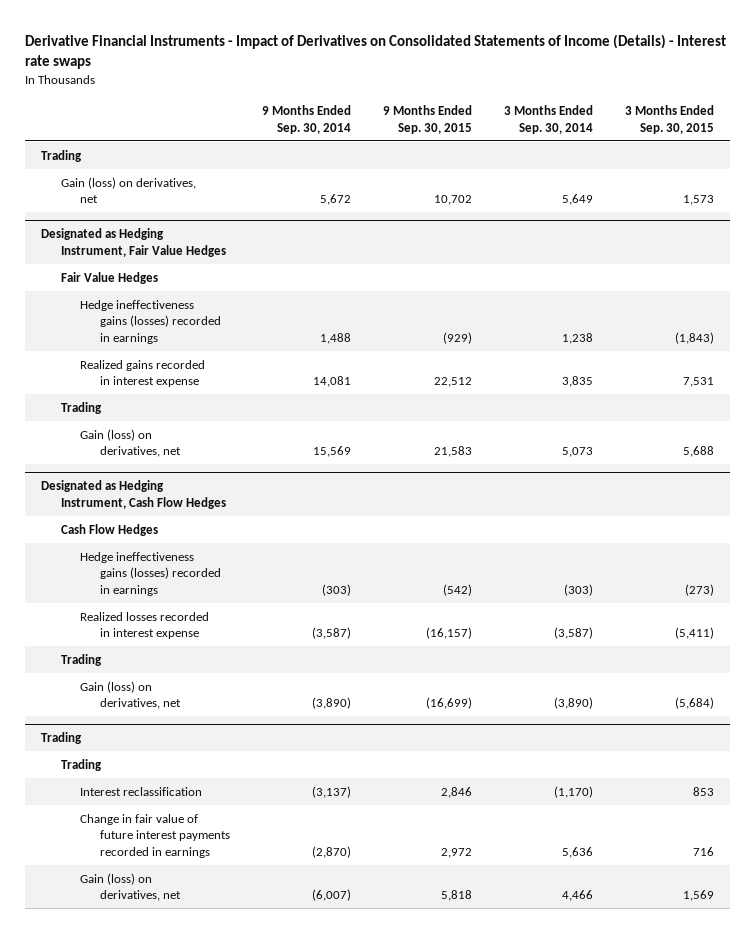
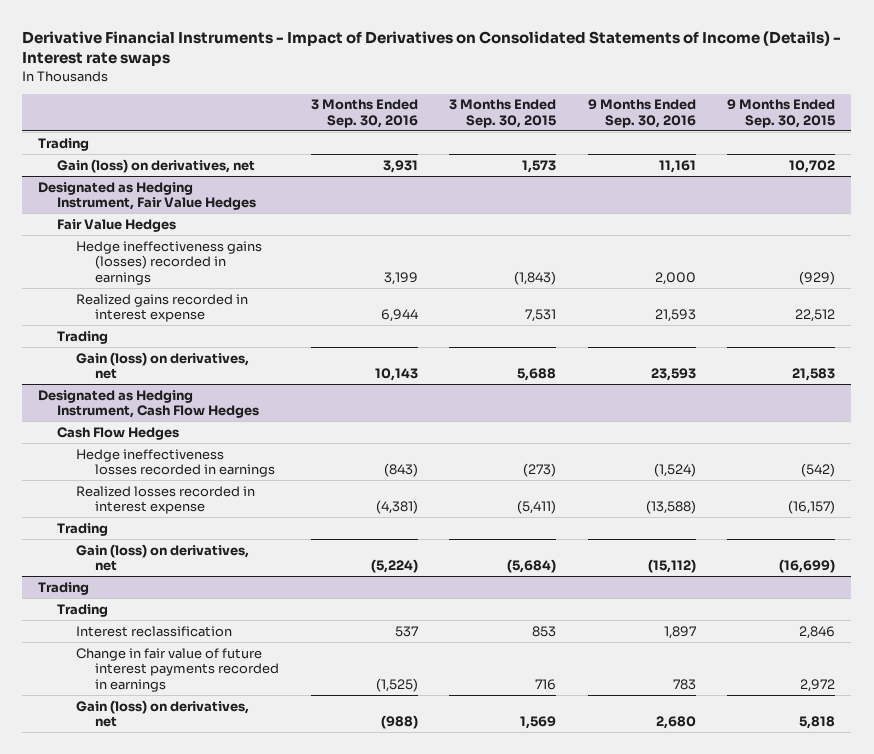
- | 9 Months Ended Sep. 30, 2014 | 9 Months Ended Sep. 30, 2015 | 3 Months Ended Sep. 30, 2014 | 3 Months Ended Sep. 30, 2015
+ | 3 Months Ended Sep. 30, 2016 | 3 Months Ended Sep. 30, 2015 | 9 Months Ended Sep. 30, 2016 | 9 Months Ended Sep. 30, 2015
@ Designated as Hedging Instrument, Cash Flow Hedges
- Hedge ineffectiveness gains (losses) recorded in earnings | (303) | (542) | (303) | (273)
+ Hedge ineffectiveness losses recorded in earnings | (843) | (273) | (1,524) | (542)

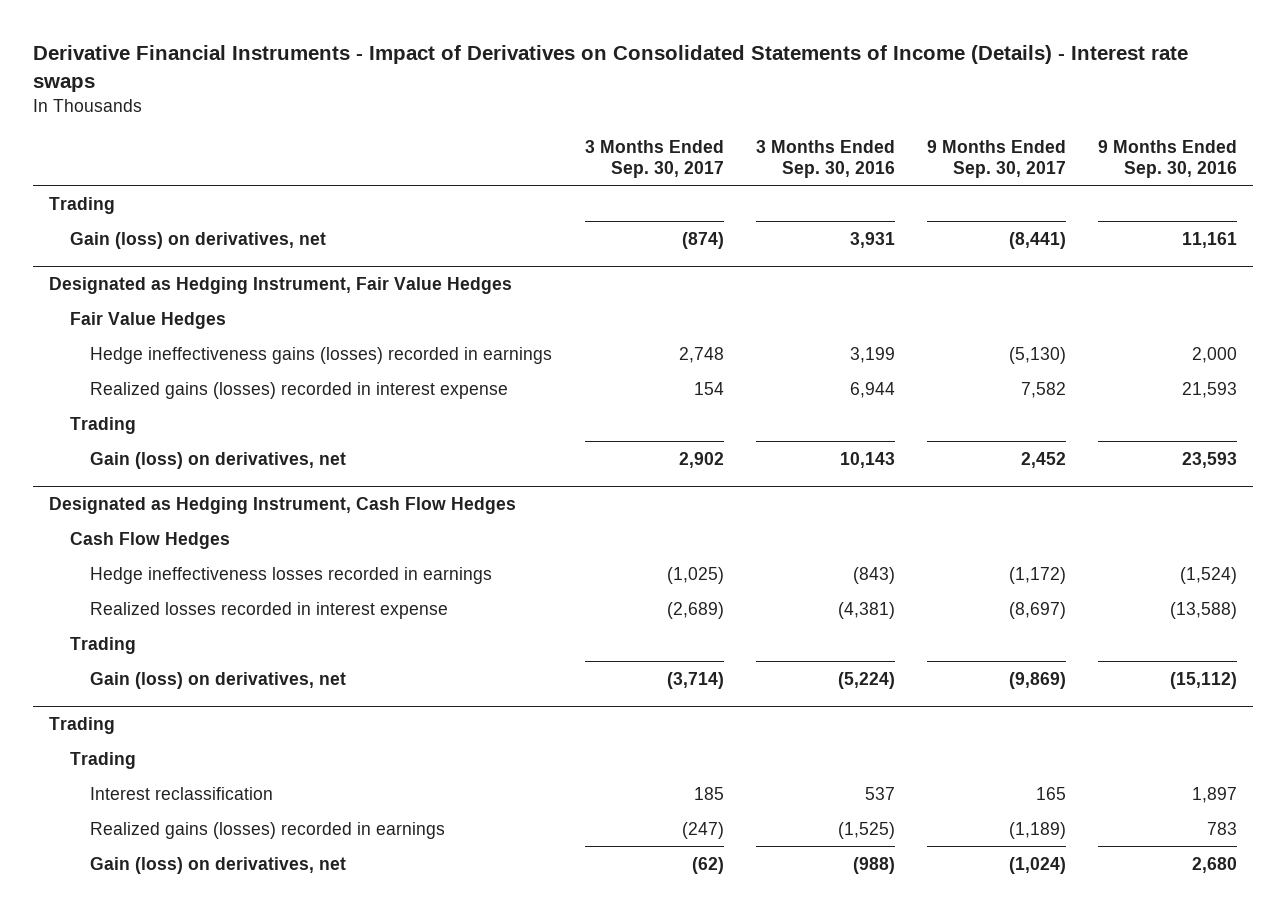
- | 3 Months Ended Sep. 30, 2016 | 3 Months Ended Sep. 30, 2015 | 9 Months Ended Sep. 30, 2016 | 9 Months Ended Sep. 30, 2015
+ | 3 Months Ended Sep. 30, 2017 | 3 Months Ended Sep. 30, 2016 | 9 Months Ended Sep. 30, 2017 | 9 Months Ended Sep. 30, 2016
@ Designated as Hedging Instrument, Fair Value Hedges
- Realized gains recorded in interest expense | 6,944 | 7,531 | 21,593 | 22,512
+ Realized gains (losses) recorded in interest expense | 154 | 6,944 | 7,582 | 21,593
@ Trading
- Change in fair value of future interest payments recorded in earnings | (1,525) | 716 | 783 | 2,972
+ Realized gains (losses) recorded in earnings | (247) | (1,525) | (1,189) | 783

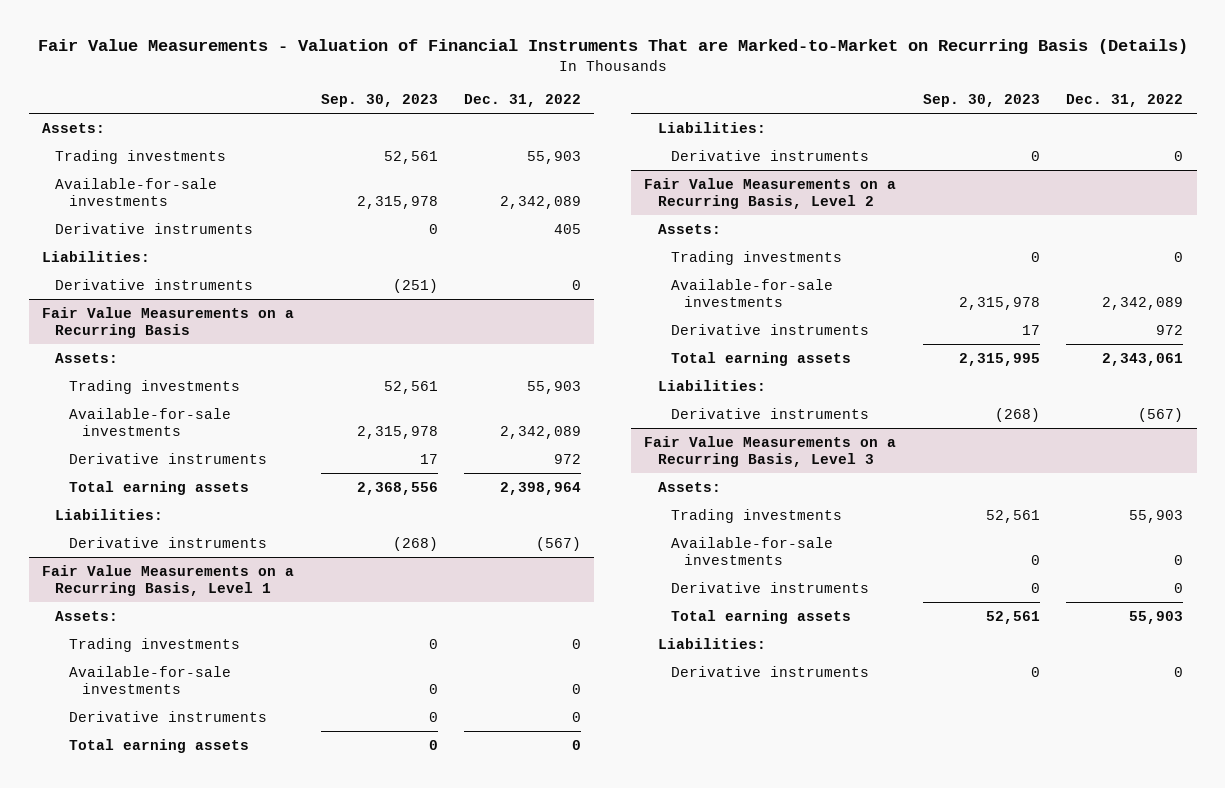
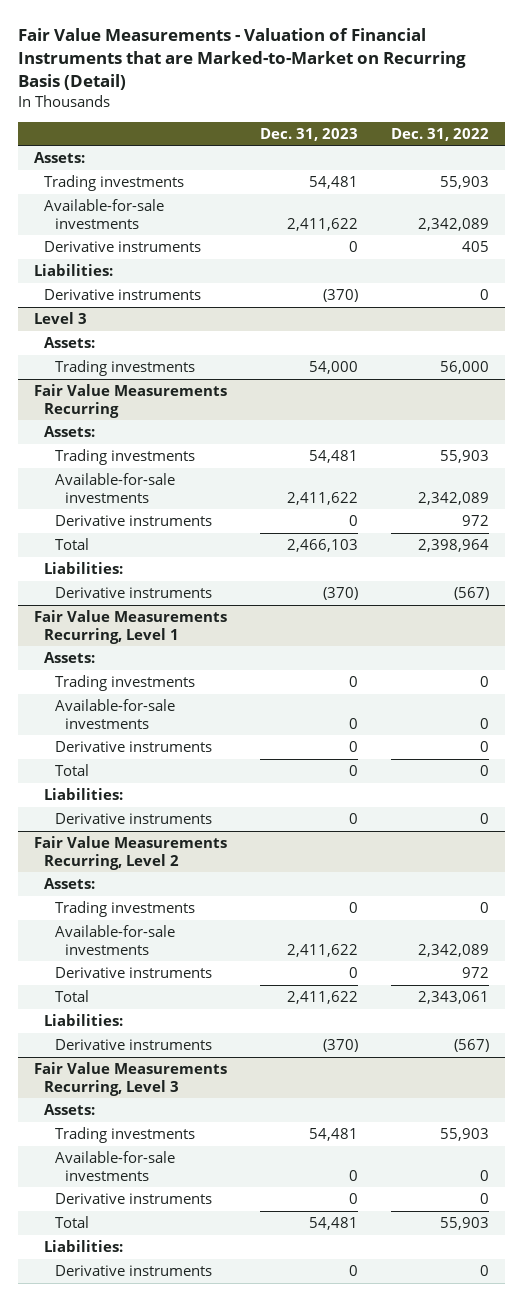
- Fair Value Measurements - Valuation of Financial Instruments That are Marked-to-Market on Recurring Basis (Details)
+ Fair Value Measurements - Valuation of Financial Instruments that are Marked-to-Market on Recurring Basis (Detail)
- | Sep. 30, 2023 | Dec. 31, 2022
+ | Dec. 31, 2023 | Dec. 31, 2022
- Fair Value Measurements on a Recurring Basis
+ Level 3
+ Trading investments | 54,000 | 56,000
+ Fair Value Measurements Recurring
+ Assets:
- Total earning assets | 2,368,556 | 2,398,964
+ Total | 2,466,103 | 2,398,964
- Fair Value Measurements on a Recurring Basis, Level 1
+ Fair Value Measurements Recurring, Level 1
- Total earning assets | 0 | 0
+ Total | 0 | 0
- Fair Value Measurements on a Recurring Basis, Level 2
+ Fair Value Measurements Recurring, Level 2
- Total earning assets | 2,315,995 | 2,343,061
+ Total | 2,411,622 | 2,343,061
- Fair Value Measurements on a Recurring Basis, Level 3
+ Fair Value Measurements Recurring, Level 3
- Total earning assets | 52,561 | 55,903
+ Total | 54,481 | 55,903

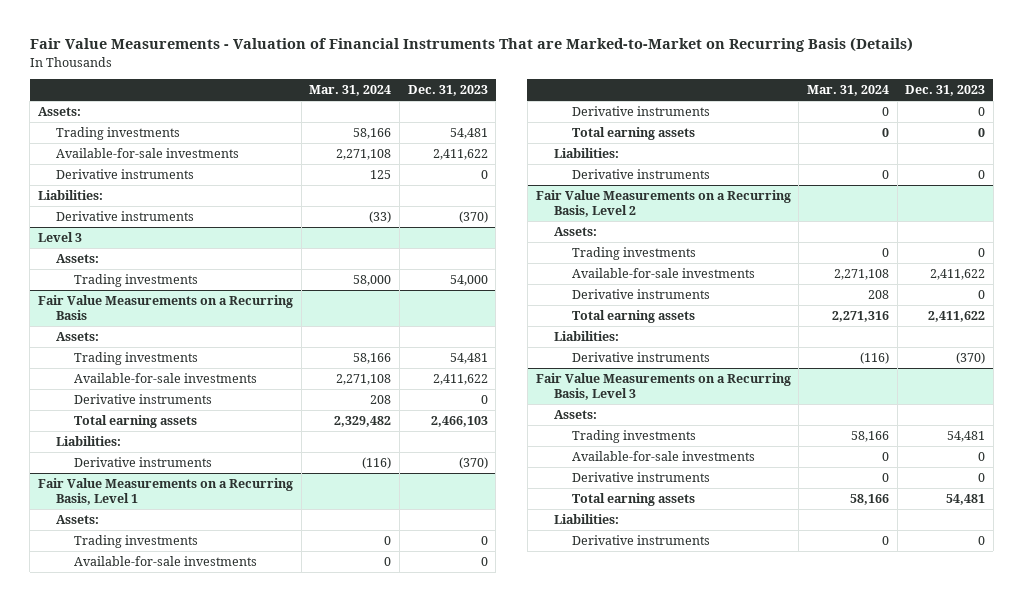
- Fair Value Measurements - Valuation of Financial Instruments that are Marked-to-Market on Recurring Basis (Detail)
+ Fair Value Measurements - Valuation of Financial Instruments That are Marked-to-Market on Recurring Basis (Details)
- | Dec. 31, 2023 | Dec. 31, 2022
+ | Mar. 31, 2024 | Dec. 31, 2023
- Fair Value Measurements Recurring
+ Fair Value Measurements on a Recurring Basis
- Total | 2,466,103 | 2,398,964
+ Total earning assets | 2,329,482 | 2,466,103
- Fair Value Measurements Recurring, Level 1
+ Fair Value Measurements on a Recurring Basis, Level 1
- Total | 0 | 0
+ Total earning assets | 0 | 0
- Fair Value Measurements Recurring, Level 2
+ Fair Value Measurements on a Recurring Basis, Level 2
- Total | 2,411,622 | 2,343,061
+ Total earning assets | 2,271,316 | 2,411,622
- Fair Value Measurements Recurring, Level 3
+ Fair Value Measurements on a Recurring Basis, Level 3
- Total | 54,481 | 55,903
+ Total earning assets | 58,166 | 54,481

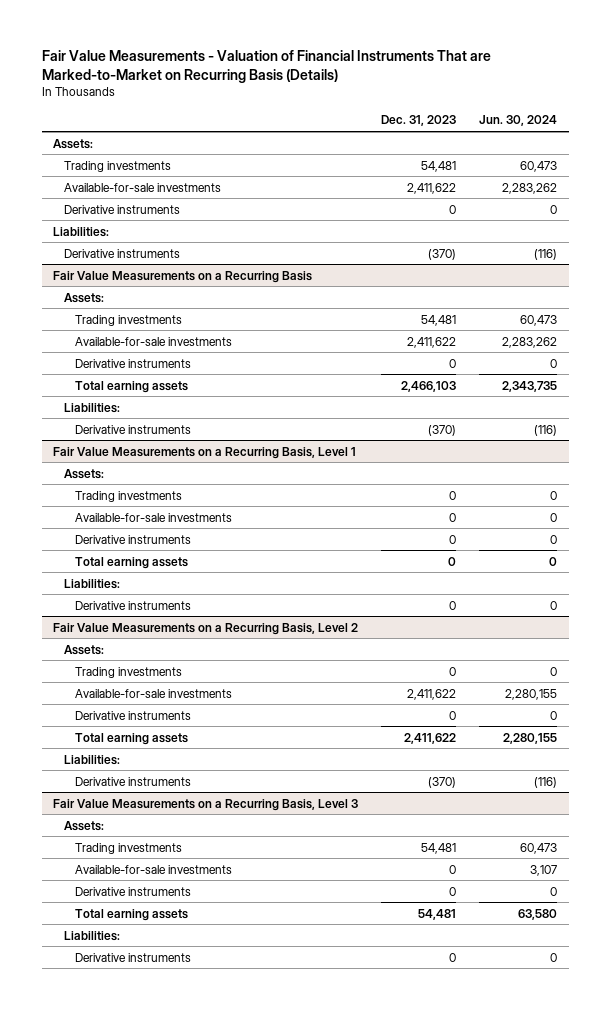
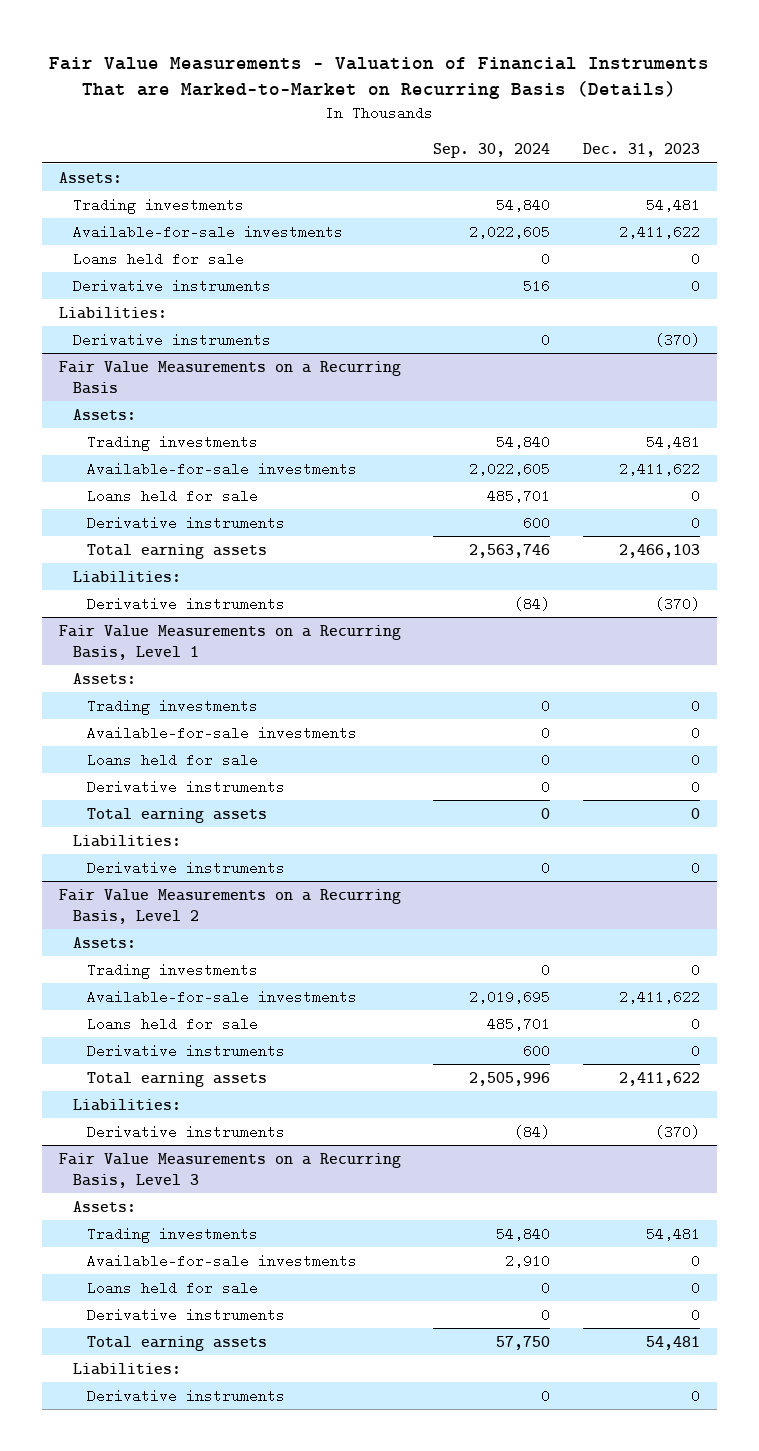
- | Dec. 31, 2023 | Jun. 30, 2024
+ | Sep. 30, 2024 | Dec. 31, 2023
+ Loans held for sale | 0 | 0
@ Fair Value Measurements on a Recurring Basis
+ Loans held for sale | 485,701 | 0
@ Fair Value Measurements on a Recurring Basis, Level 1
+ Loans held for sale | 0 | 0
@ Fair Value Measurements on a Recurring Basis, Level 2
+ Loans held for sale | 485,701 | 0
@ Fair Value Measurements on a Recurring Basis, Level 3
+ Loans held for sale | 0 | 0

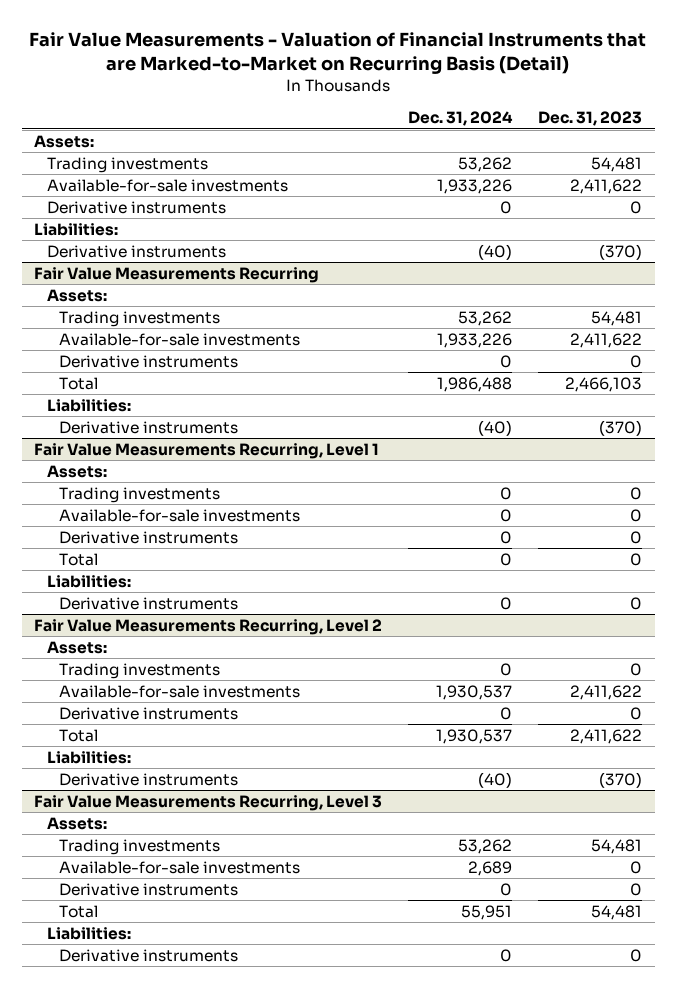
- Fair Value Measurements - Valuation of Financial Instruments That are Marked-to-Market on Recurring Basis (Details)
+ Fair Value Measurements - Valuation of Financial Instruments that are Marked-to-Market on Recurring Basis (Detail)
- | Sep. 30, 2024 | Dec. 31, 2023
+ | Dec. 31, 2024 | Dec. 31, 2023
- Loans held for sale | 0 | 0
- Fair Value Measurements on a Recurring Basis
+ Fair Value Measurements Recurring
- Loans held for sale | 485,701 | 0
- Total earning assets | 2,563,746 | 2,466,103
+ Total | 1,986,488 | 2,466,103
- Fair Value Measurements on a Recurring Basis, Level 1
+ Fair Value Measurements Recurring, Level 1
- Loans held for sale | 0 | 0
- Total earning assets | 0 | 0
+ Total | 0 | 0
- Fair Value Measurements on a Recurring Basis, Level 2
+ Fair Value Measurements Recurring, Level 2
- Loans held for sale | 485,701 | 0
- Total earning assets | 2,505,996 | 2,411,622
+ Total | 1,930,537 | 2,411,622
- Fair Value Measurements on a Recurring Basis, Level 3
+ Fair Value Measurements Recurring, Level 3
- Loans held for sale | 0 | 0
- Total earning assets | 57,750 | 54,481
+ Total | 55,951 | 54,481

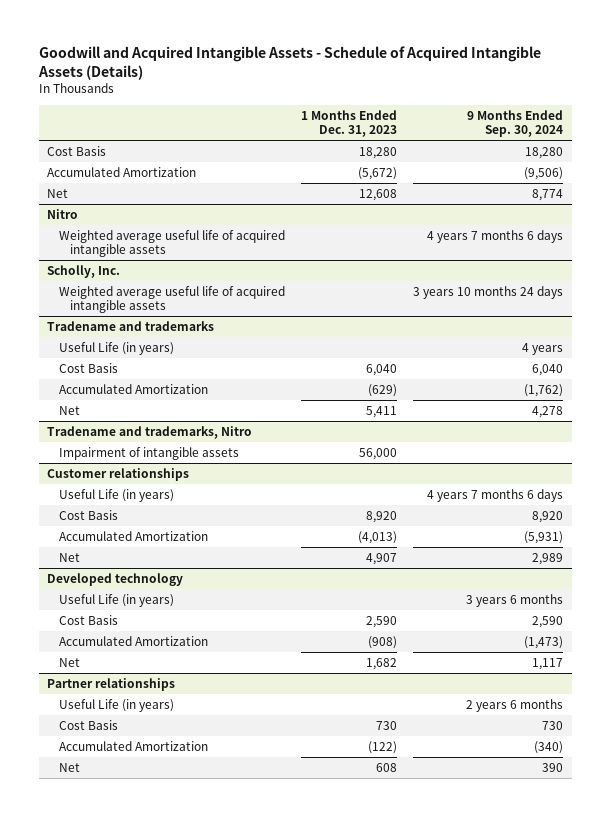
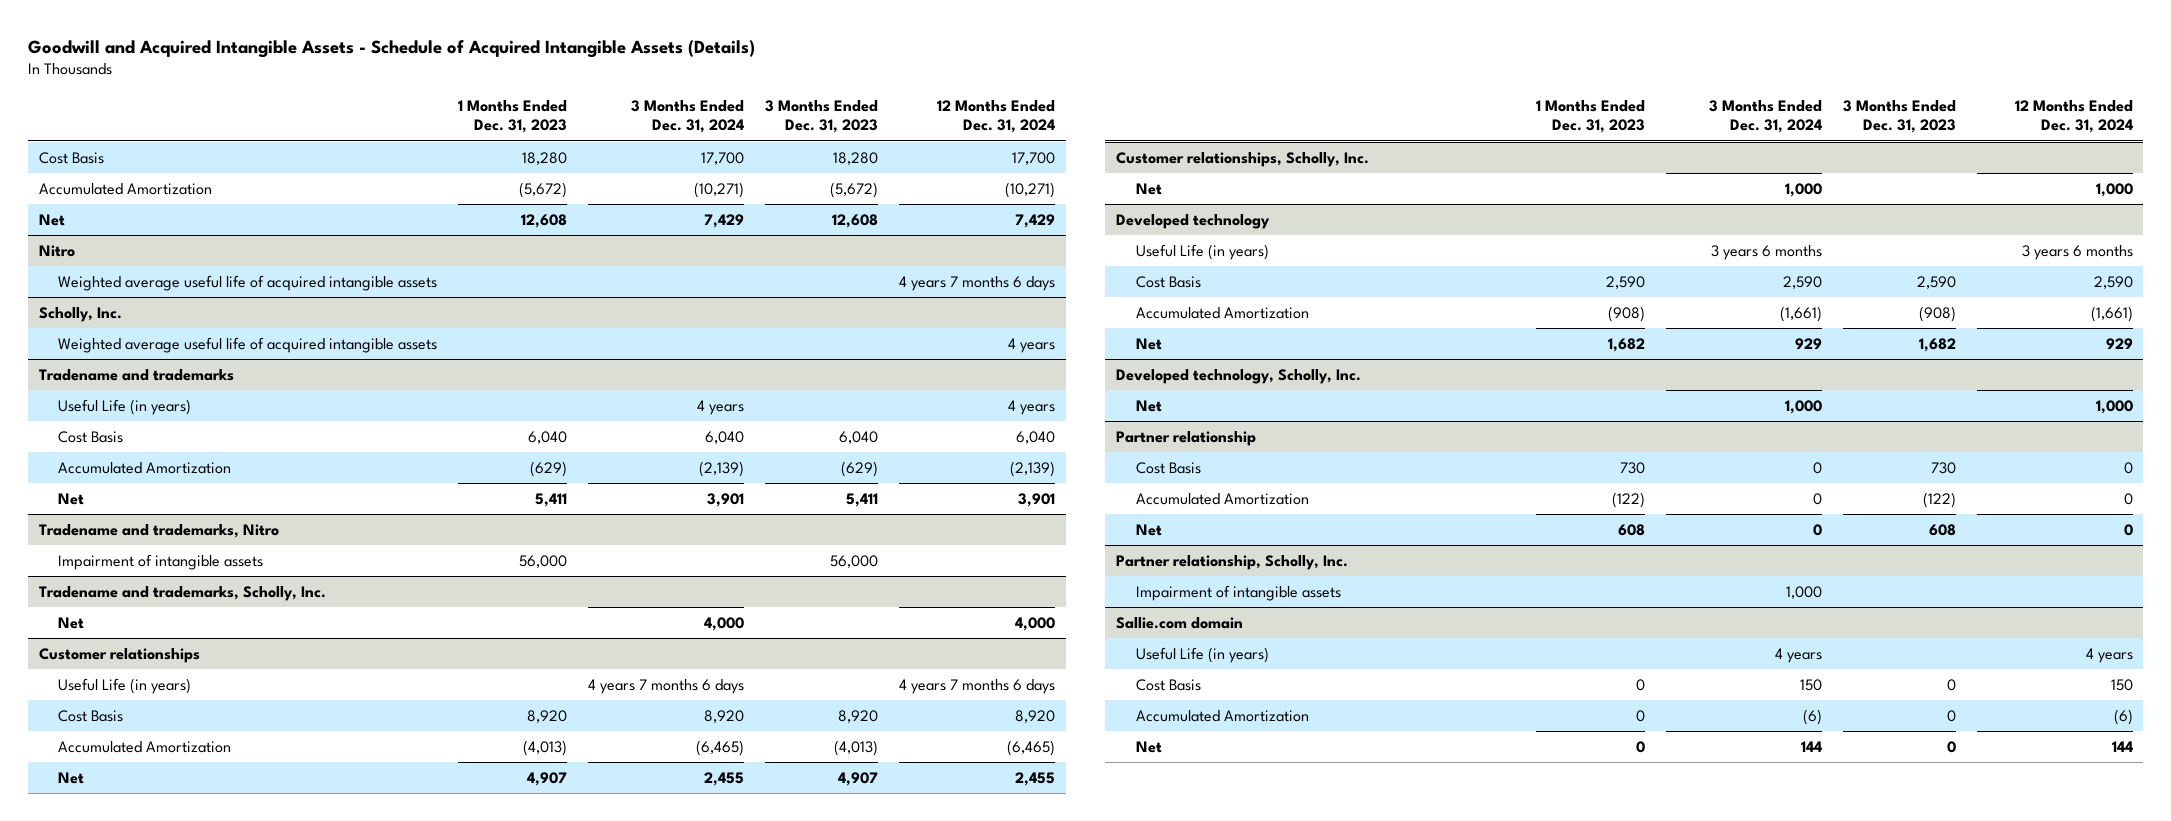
- | 1 Months Ended Dec. 31, 2023 | 9 Months Ended Sep. 30, 2024
+ | 1 Months Ended Dec. 31, 2023 | 3 Months Ended Dec. 31, 2024 | 3 Months Ended Dec. 31, 2023 | 12 Months Ended Dec. 31, 2024
+ Tradename and trademarks, Scholly, Inc.
+ Net | | 4,000 | | 4,000
+ Customer relationships, Scholly, Inc.
+ Net | | 1,000 | | 1,000
- Partner relationships
- Useful Life (in years) | | 2 years 6 months
+ Developed technology, Scholly, Inc.
+ Net | | 1,000 | | 1,000
+ Partner relationship
+ Partner relationship, Scholly, Inc.
+ Impairment of intangible assets | | 1,000 | |
+ Sallie.com domain
+ Useful Life (in years) | | 4 years | | 4 years
+ Cost Basis | 0 | 150 | 0 | 150
+ Accumulated Amortization | 0 | (6) | 0 | (6)
+ Net | 0 | 144 | 0 | 144

